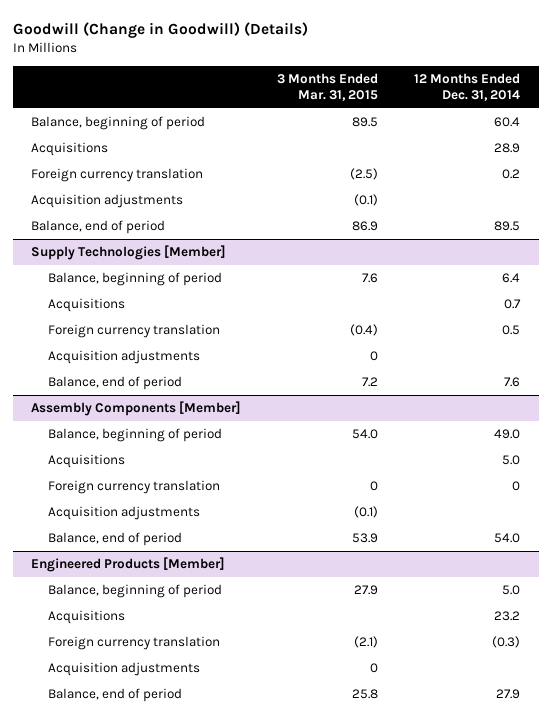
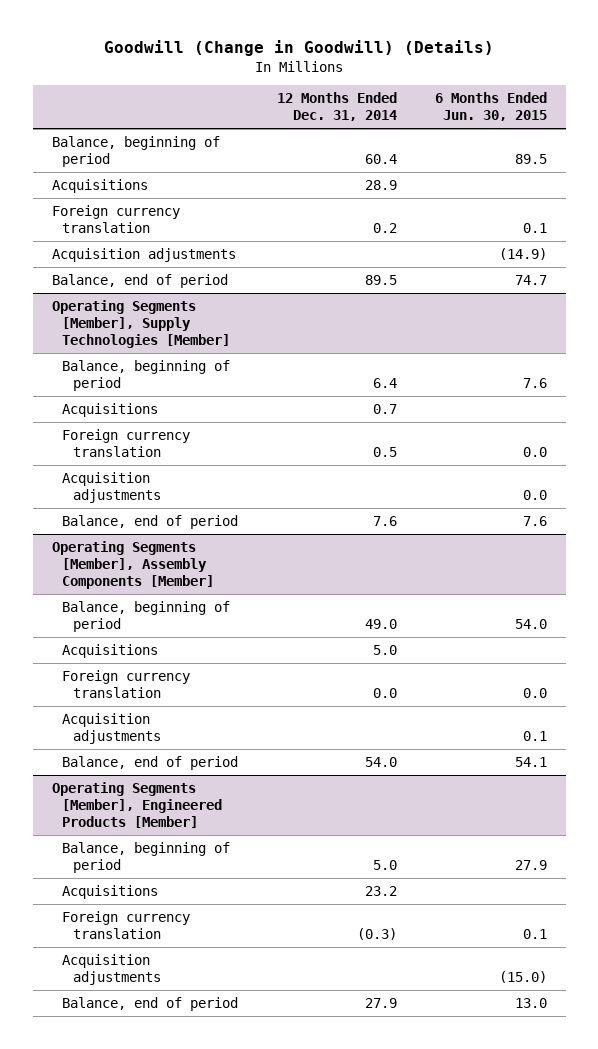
- | 3 Months Ended Mar. 31, 2015 | 12 Months Ended Dec. 31, 2014
+ | 12 Months Ended Dec. 31, 2014 | 6 Months Ended Jun. 30, 2015
- Supply Technologies [Member]
+ Operating Segments [Member], Supply Technologies [Member]
- Assembly Components [Member]
+ Operating Segments [Member], Assembly Components [Member]
- Foreign currency translation | 0 | 0
+ Foreign currency translation | 0.0 | 0.0
- Engineered Products [Member]
+ Operating Segments [Member], Engineered Products [Member]

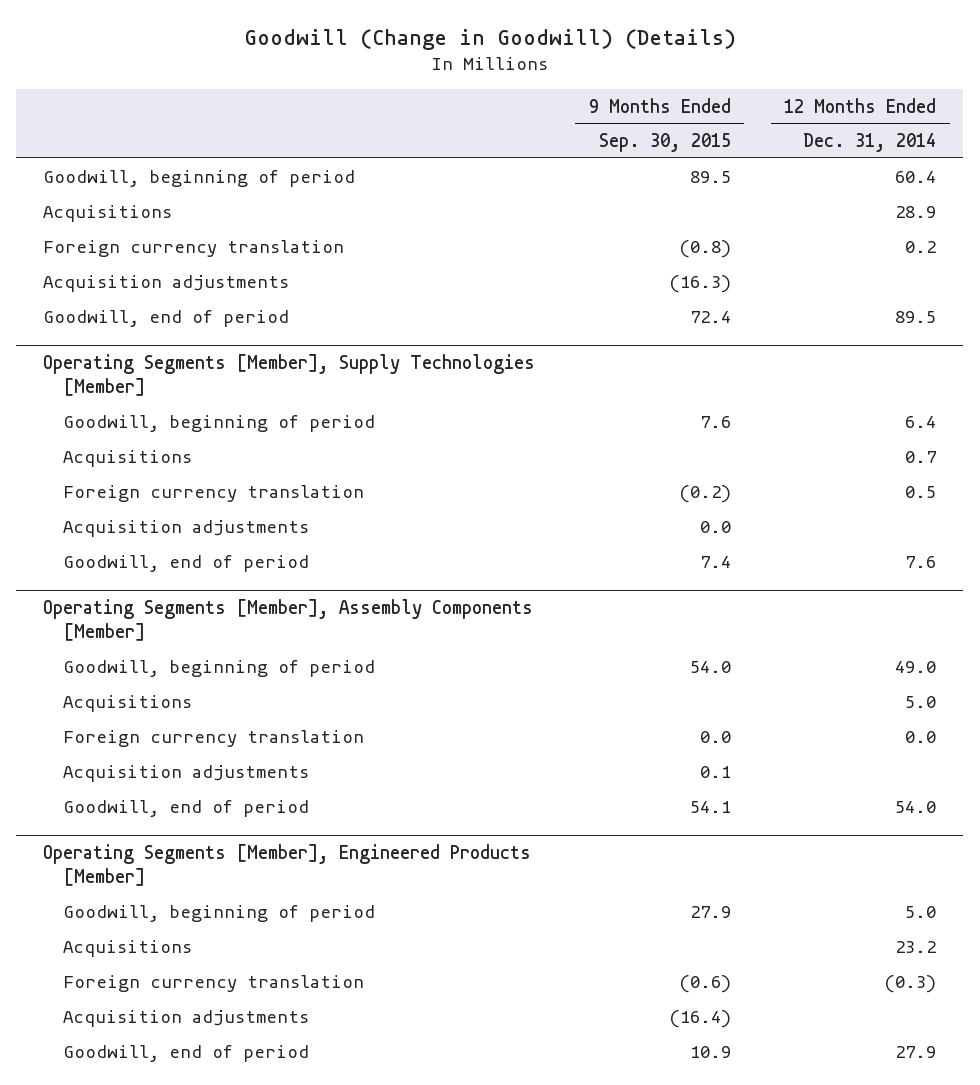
- | 12 Months Ended Dec. 31, 2014 | 6 Months Ended Jun. 30, 2015
+ | 9 Months Ended Sep. 30, 2015 | 12 Months Ended Dec. 31, 2014
- Balance, beginning of period | 60.4 | 89.5
+ Goodwill, beginning of period | 89.5 | 60.4
- Balance, end of period | 89.5 | 74.7
+ Goodwill, end of period | 72.4 | 89.5
@ Operating Segments [Member], Supply Technologies [Member]
- Balance, beginning of period | 6.4 | 7.6
+ Goodwill, beginning of period | 7.6 | 6.4
- Balance, end of period | 7.6 | 7.6
+ Goodwill, end of period | 7.4 | 7.6
@ Operating Segments [Member], Assembly Components [Member]
- Balance, beginning of period | 49.0 | 54.0
+ Goodwill, beginning of period | 54.0 | 49.0
- Balance, end of period | 54.0 | 54.1
+ Goodwill, end of period | 54.1 | 54.0
@ Operating Segments [Member], Engineered Products [Member]
- Balance, beginning of period | 5.0 | 27.9
+ Goodwill, beginning of period | 27.9 | 5.0
- Balance, end of period | 27.9 | 13.0
+ Goodwill, end of period | 10.9 | 27.9

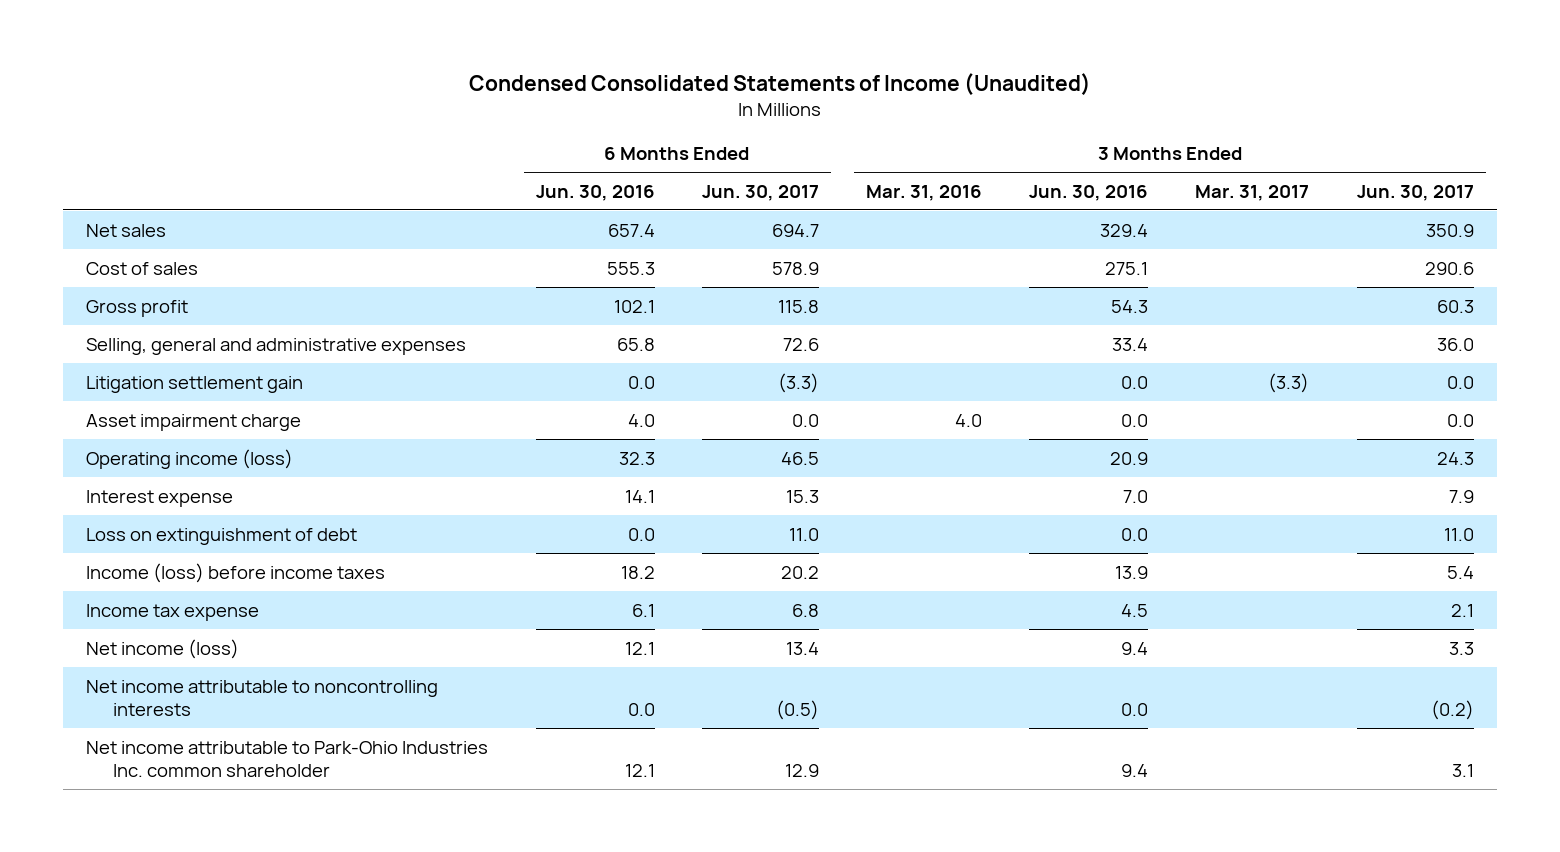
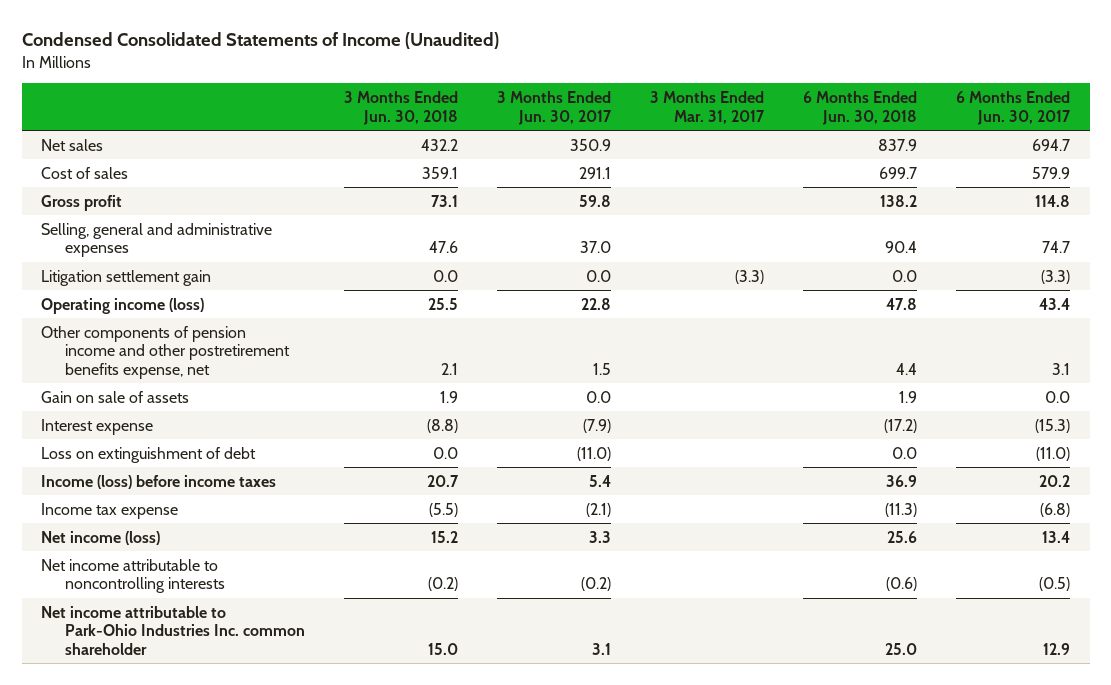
- | 6 Months Ended Jun. 30, 2016 | 6 Months Ended Jun. 30, 2017 | 3 Months Ended Mar. 31, 2016 | 3 Months Ended Jun. 30, 2016 | 3 Months Ended Mar. 31, 2017 | 3 Months Ended Jun. 30, 2017
+ | 3 Months Ended Jun. 30, 2018 | 3 Months Ended Jun. 30, 2017 | 3 Months Ended Mar. 31, 2017 | 6 Months Ended Jun. 30, 2018 | 6 Months Ended Jun. 30, 2017
- Cost of sales | 555.3 | 578.9 | | 275.1 | | 290.6
- Gross profit | 102.1 | 115.8 | | 54.3 | | 60.3
- Selling, general and administrative expenses | 65.8 | 72.6 | | 33.4 | | 36.0
+ Cost of sales | 359.1 | 291.1 | | 699.7 | 579.9
+ Gross profit | 73.1 | 59.8 | | 138.2 | 114.8
+ Selling, general and administrative expenses | 47.6 | 37.0 | | 90.4 | 74.7
- Asset impairment charge | 4.0 | 0.0 | 4.0 | 0.0 | | 0.0
- Operating income (loss) | 32.3 | 46.5 | | 20.9 | | 24.3
- Interest expense | 14.1 | 15.3 | | 7.0 | | 7.9
- Loss on extinguishment of debt | 0.0 | 11.0 | | 0.0 | | 11.0
+ Operating income (loss) | 25.5 | 22.8 | | 47.8 | 43.4
+ Other components of pension income and other postretirement benefits expense, net | 2.1 | 1.5 | | 4.4 | 3.1
+ Gain on sale of assets | 1.9 | 0.0 | | 1.9 | 0.0
+ Interest expense | (8.8) | (7.9) | | (17.2) | (15.3)
+ Loss on extinguishment of debt | 0.0 | (11.0) | | 0.0 | (11.0)
- Income tax expense | 6.1 | 6.8 | | 4.5 | | 2.1
+ Income tax expense | (5.5) | (2.1) | | (11.3) | (6.8)

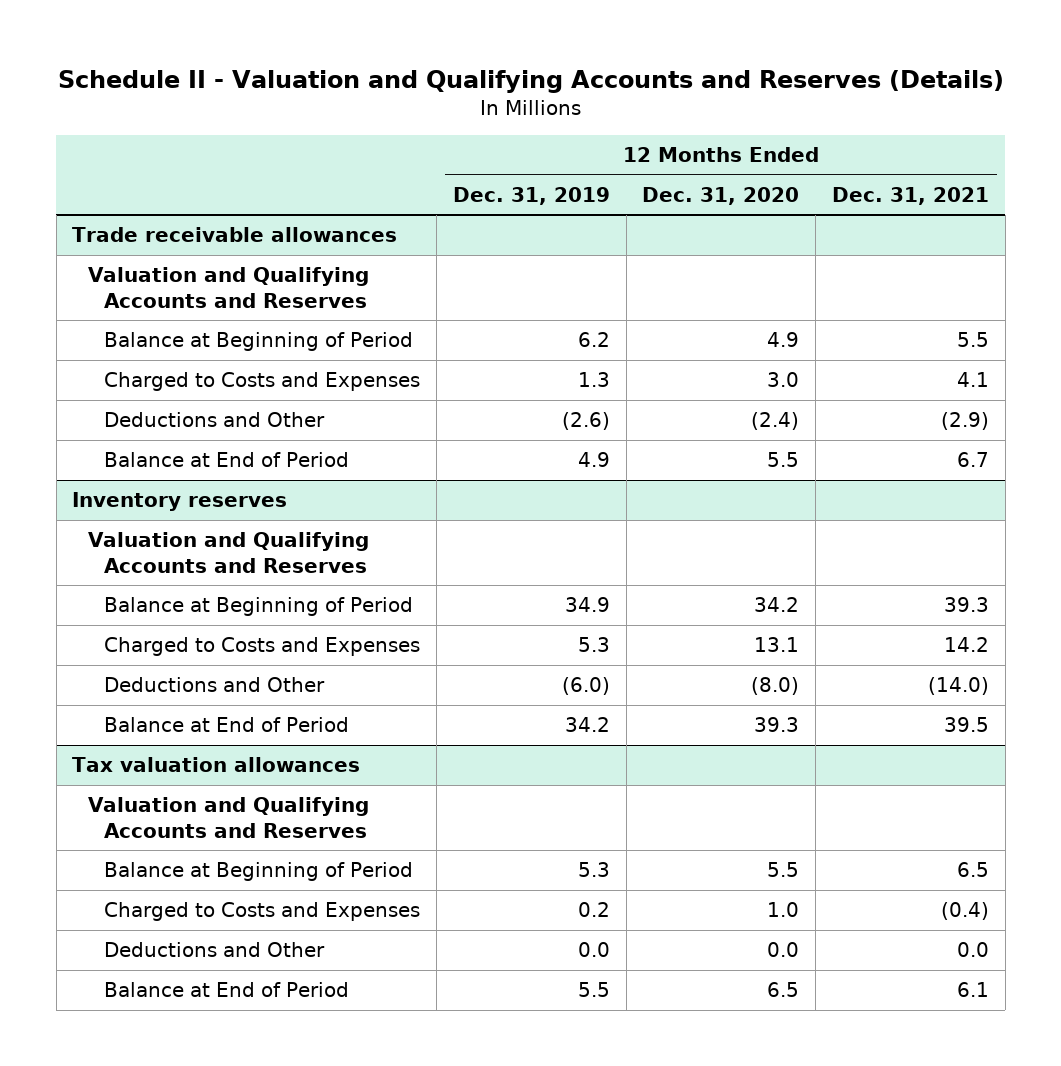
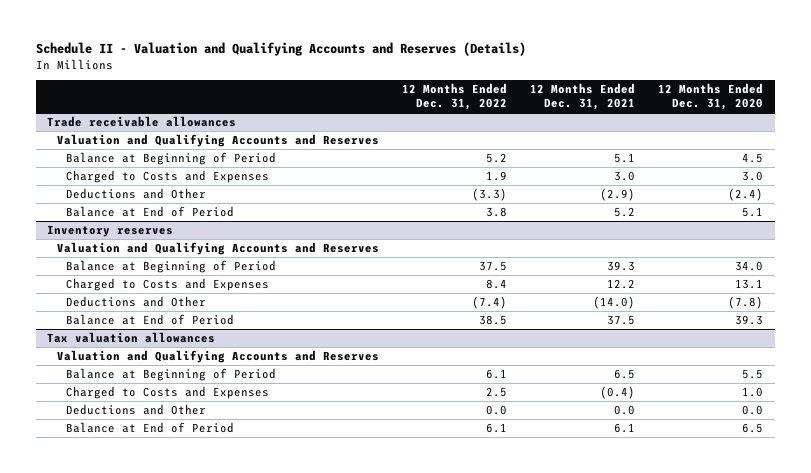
- | 12 Months Ended Dec. 31, 2019 | 12 Months Ended Dec. 31, 2020 | 12 Months Ended Dec. 31, 2021
+ | 12 Months Ended Dec. 31, 2022 | 12 Months Ended Dec. 31, 2021 | 12 Months Ended Dec. 31, 2020
@ Trade receivable allowances
- Balance at Beginning of Period | 6.2 | 4.9 | 5.5
- Charged to Costs and Expenses | 1.3 | 3.0 | 4.1
+ Balance at Beginning of Period | 5.2 | 5.1 | 4.5
+ Charged to Costs and Expenses | 1.9 | 3.0 | 3.0
- Balance at End of Period | 4.9 | 5.5 | 6.7
+ Balance at End of Period | 3.8 | 5.2 | 5.1
@ Inventory reserves
- Balance at Beginning of Period | 34.9 | 34.2 | 39.3
- Charged to Costs and Expenses | 5.3 | 13.1 | 14.2
- Deductions and Other | (6.0) | (8.0) | (14.0)
- Balance at End of Period | 34.2 | 39.3 | 39.5
+ Balance at Beginning of Period | 37.5 | 39.3 | 34.0
+ Charged to Costs and Expenses | 8.4 | 12.2 | 13.1
+ Deductions and Other | (7.4) | (14.0) | (7.8)
+ Balance at End of Period | 38.5 | 37.5 | 39.3

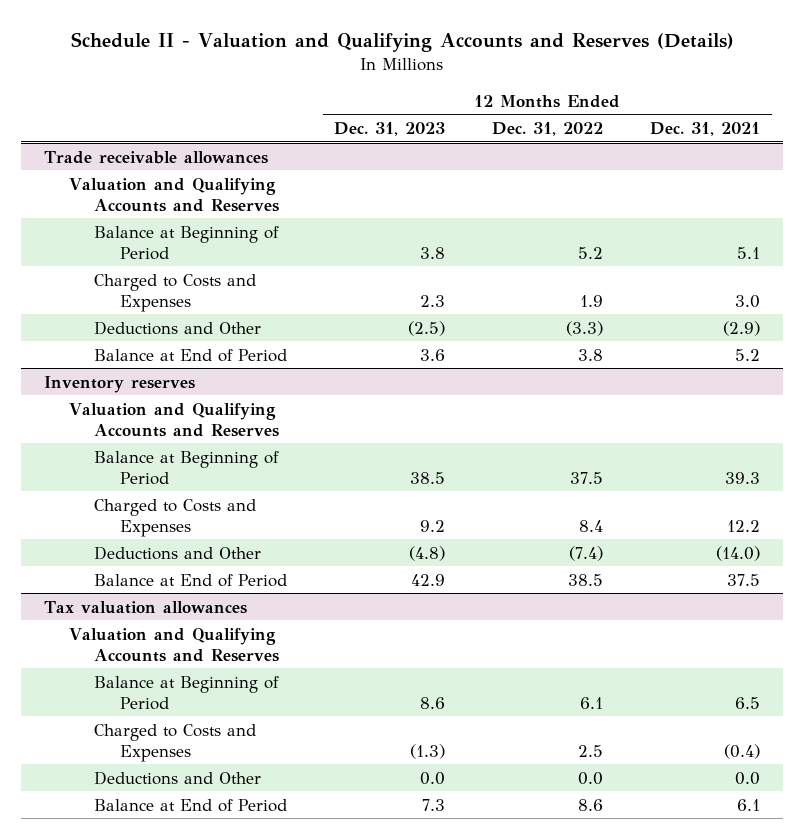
- | 12 Months Ended Dec. 31, 2022 | 12 Months Ended Dec. 31, 2021 | 12 Months Ended Dec. 31, 2020
+ | 12 Months Ended Dec. 31, 2023 | 12 Months Ended Dec. 31, 2022 | 12 Months Ended Dec. 31, 2021
@ Tax valuation allowances
- Balance at End of Period | 6.1 | 6.1 | 6.5
+ Balance at End of Period | 7.3 | 8.6 | 6.1

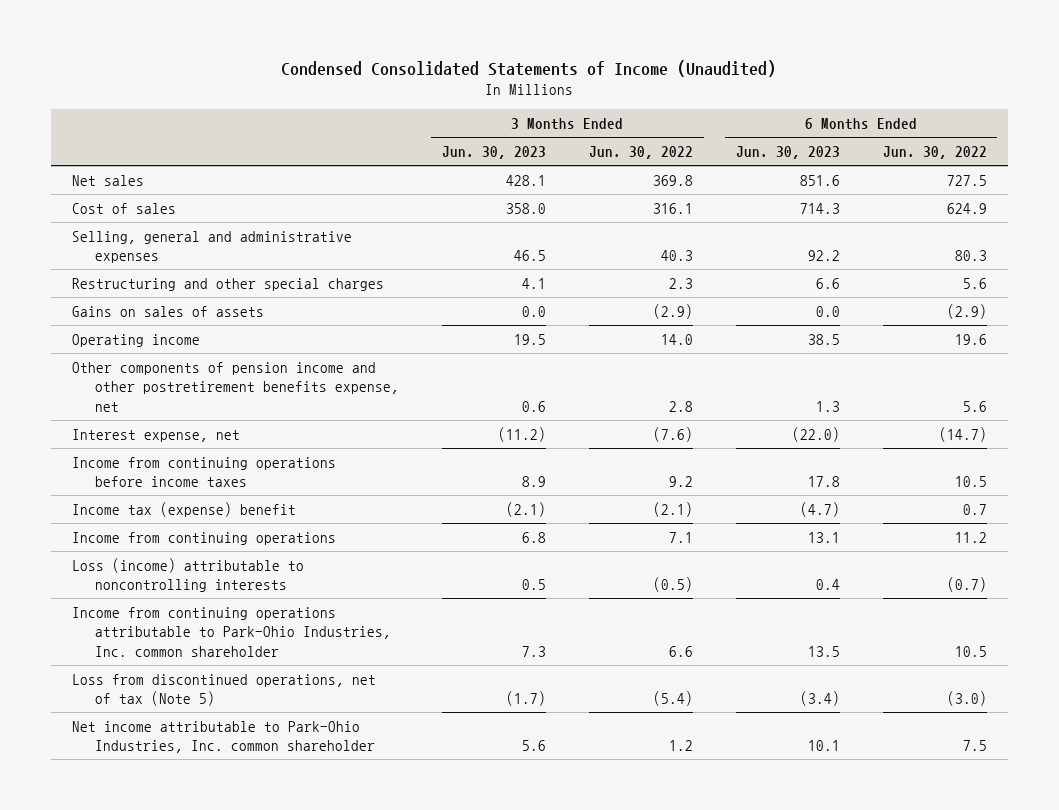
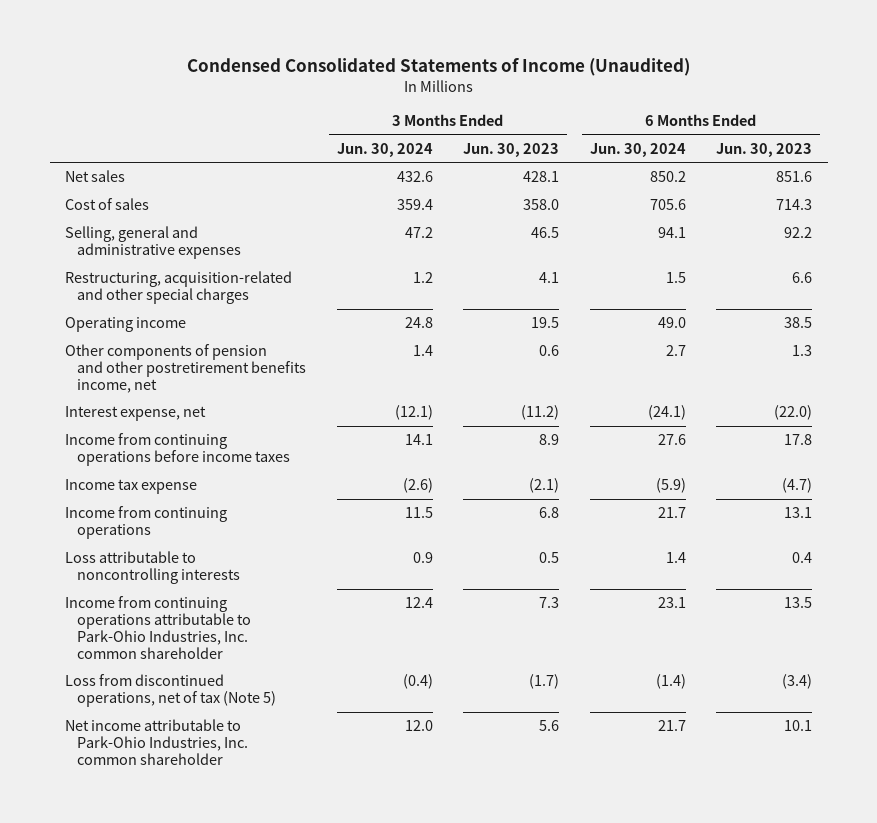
- | 3 Months Ended Jun. 30, 2023 | 3 Months Ended Jun. 30, 2022 | 6 Months Ended Jun. 30, 2023 | 6 Months Ended Jun. 30, 2022
+ | 3 Months Ended Jun. 30, 2024 | 3 Months Ended Jun. 30, 2023 | 6 Months Ended Jun. 30, 2024 | 6 Months Ended Jun. 30, 2023
- Restructuring and other special charges | 4.1 | 2.3 | 6.6 | 5.6
- Gains on sales of assets | 0.0 | (2.9) | 0.0 | (2.9)
+ Restructuring, acquisition-related and other special charges | 1.2 | 4.1 | 1.5 | 6.6
- Other components of pension income and other postretirement benefits expense, net | 0.6 | 2.8 | 1.3 | 5.6
+ Other components of pension and other postretirement benefits income, net | 1.4 | 0.6 | 2.7 | 1.3
- Income tax (expense) benefit | (2.1) | (2.1) | (4.7) | 0.7
+ Income tax expense | (2.6) | (2.1) | (5.9) | (4.7)
- Loss (income) attributable to noncontrolling interests | 0.5 | (0.5) | 0.4 | (0.7)
+ Loss attributable to noncontrolling interests | 0.9 | 0.5 | 1.4 | 0.4

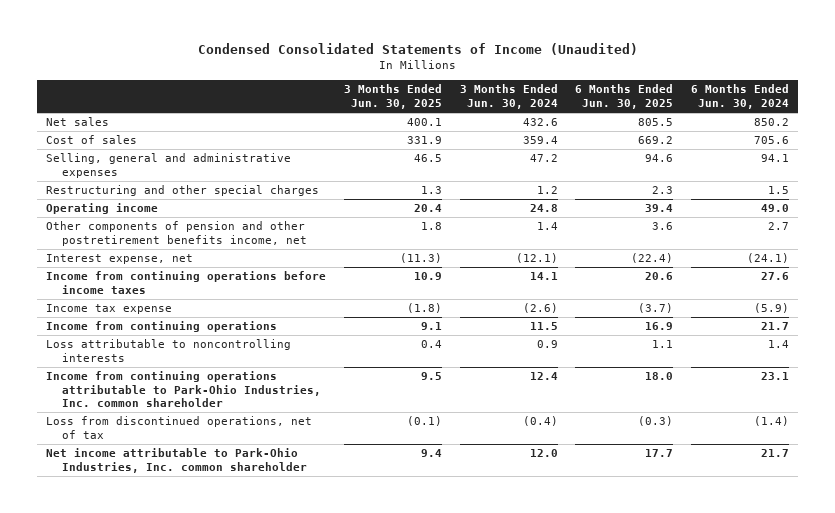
- | 3 Months Ended Jun. 30, 2024 | 3 Months Ended Jun. 30, 2023 | 6 Months Ended Jun. 30, 2024 | 6 Months Ended Jun. 30, 2023
+ | 3 Months Ended Jun. 30, 2025 | 3 Months Ended Jun. 30, 2024 | 6 Months Ended Jun. 30, 2025 | 6 Months Ended Jun. 30, 2024
- Restructuring, acquisition-related and other special charges | 1.2 | 4.1 | 1.5 | 6.6
+ Restructuring and other special charges | 1.3 | 1.2 | 2.3 | 1.5
- Loss from discontinued operations, net of tax (Note 5) | (0.4) | (1.7) | (1.4) | (3.4)
+ Loss from discontinued operations, net of tax | (0.1) | (0.4) | (0.3) | (1.4)

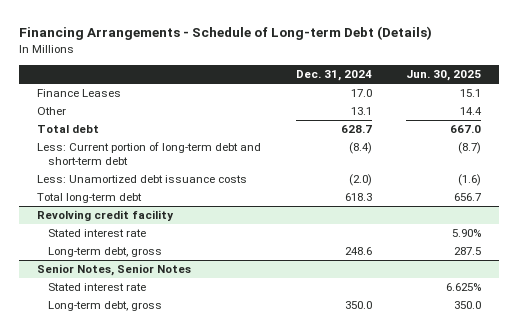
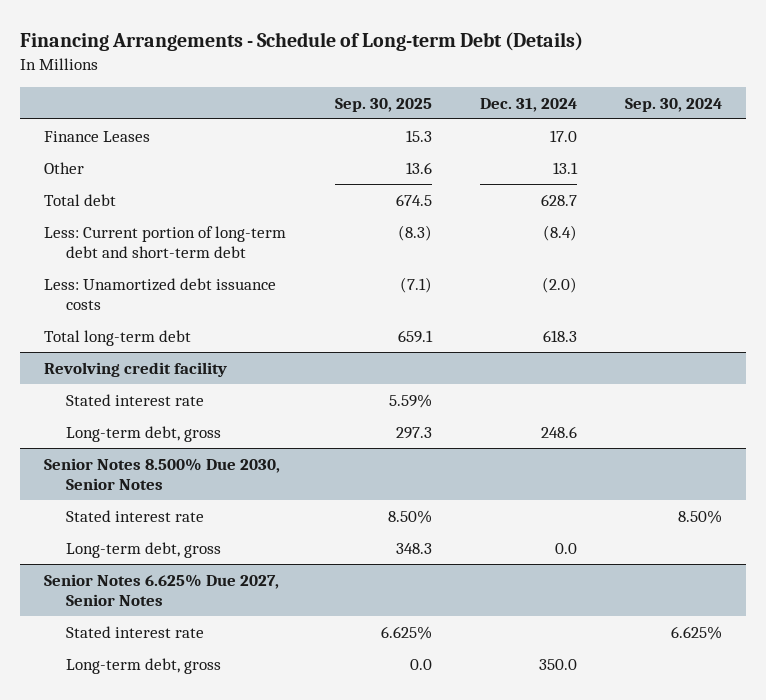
- | Dec. 31, 2024 | Jun. 30, 2025
+ | Sep. 30, 2025 | Dec. 31, 2024 | Sep. 30, 2024
- Senior Notes, Senior Notes
+ Senior Notes 8.500% Due 2030, Senior Notes
+ Long-term debt, gross | 348.3 | 0.0 |
+ Senior Notes 6.625% Due 2027, Senior Notes
+ Stated interest rate | 6.625% | | 6.625%

